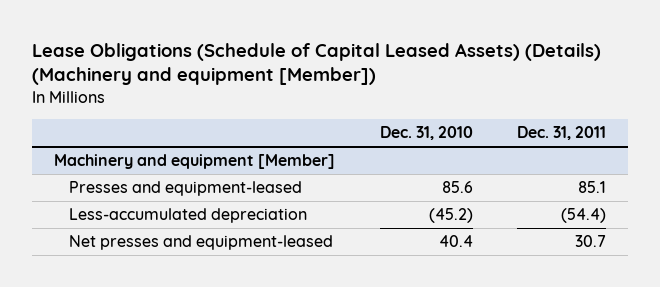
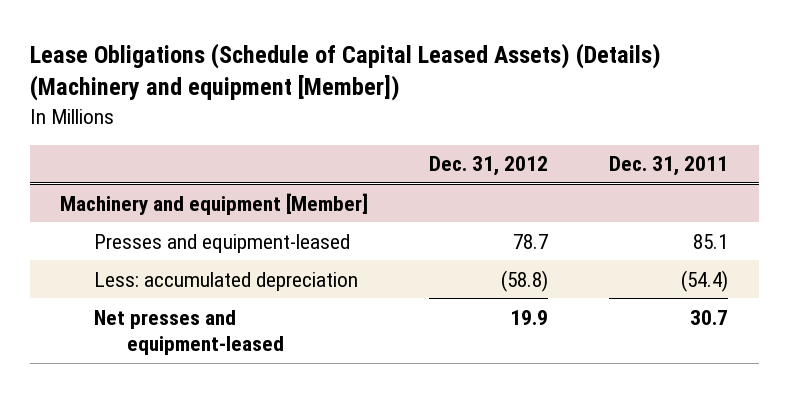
- | Dec. 31, 2010 | Dec. 31, 2011
+ | Dec. 31, 2012 | Dec. 31, 2011
@ Machinery and equipment [Member]
- Less-accumulated depreciation | (45.2) | (54.4)
+ Less: accumulated depreciation | (58.8) | (54.4)

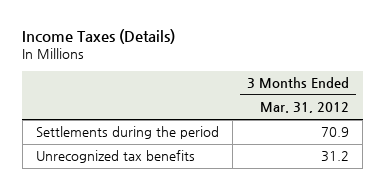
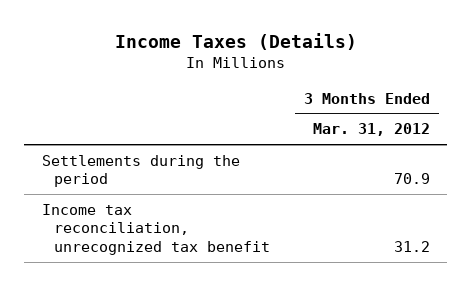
- Unrecognized tax benefits | 31.2
+ Income tax reconciliation, unrecognized tax benefit | 31.2

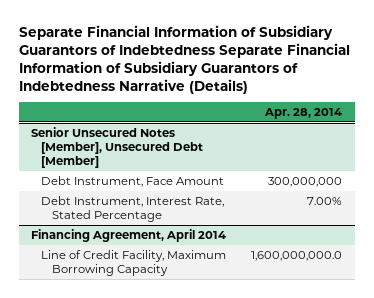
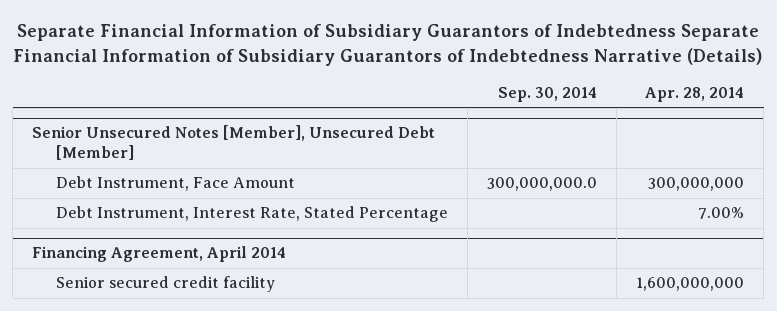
- | Apr. 28, 2014
+ | Sep. 30, 2014 | Apr. 28, 2014
@ Financing Agreement, April 2014
- Line of Credit Facility, Maximum Borrowing Capacity | 1,600,000,000.0
+ Senior secured credit facility | | 1,600,000,000

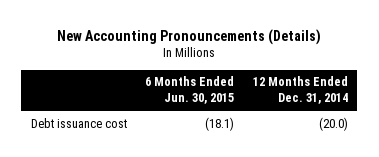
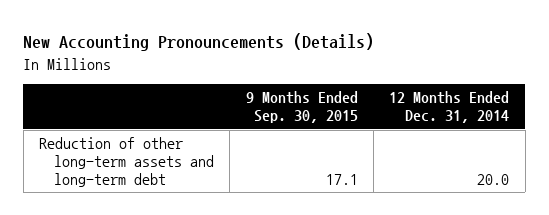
- | 6 Months Ended Jun. 30, 2015 | 12 Months Ended Dec. 31, 2014
+ | 9 Months Ended Sep. 30, 2015 | 12 Months Ended Dec. 31, 2014
- Debt issuance cost | (18.1) | (20.0)
+ Reduction of other long-term assets and long-term debt | 17.1 | 20.0

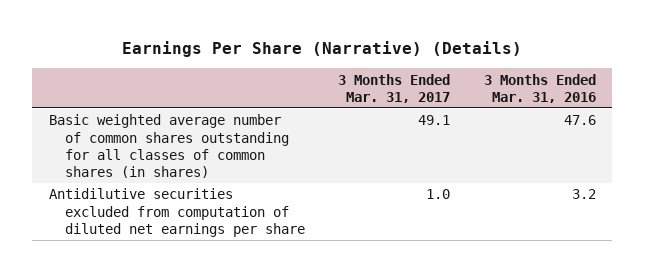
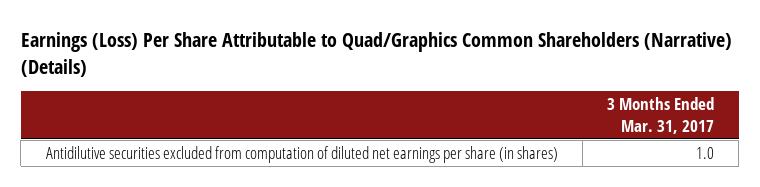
- Earnings Per Share (Narrative) (Details)
+ Earnings (Loss) Per Share Attributable to Quad/Graphics Common Shareholders (Narrative) (Details)
- | 3 Months Ended Mar. 31, 2017 | 3 Months Ended Mar. 31, 2016
+ | 3 Months Ended Mar. 31, 2017
- Basic weighted average number of common shares outstanding for all classes of common shares (in shares) | 49.1 | 47.6
- Antidilutive securities excluded from computation of diluted net earnings per share | 1.0 | 3.2
+ Antidilutive securities excluded from computation of diluted net earnings per share (in shares) | 1.0

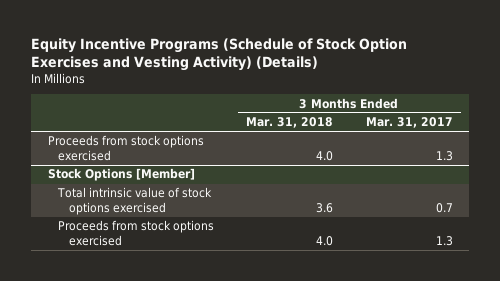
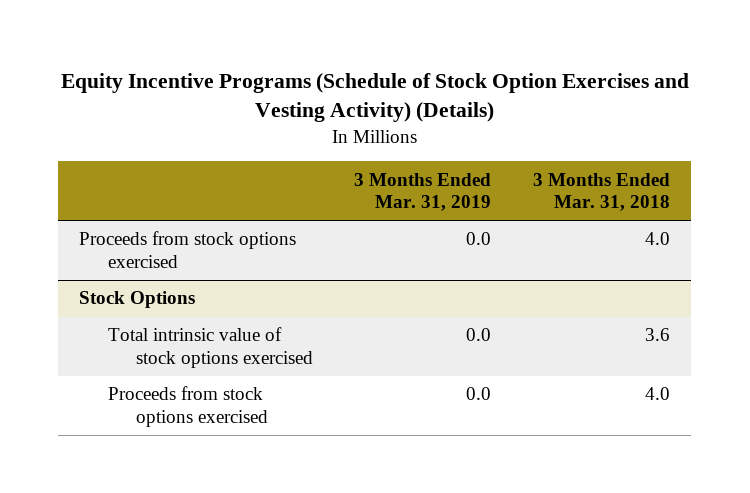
- | 3 Months Ended Mar. 31, 2018 | 3 Months Ended Mar. 31, 2017
+ | 3 Months Ended Mar. 31, 2019 | 3 Months Ended Mar. 31, 2018
- Stock Options [Member]
+ Stock Options

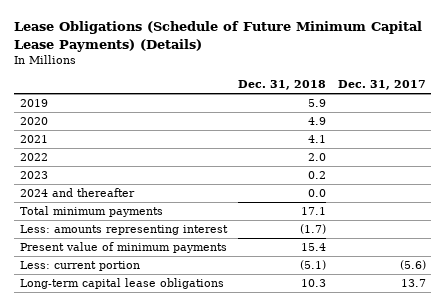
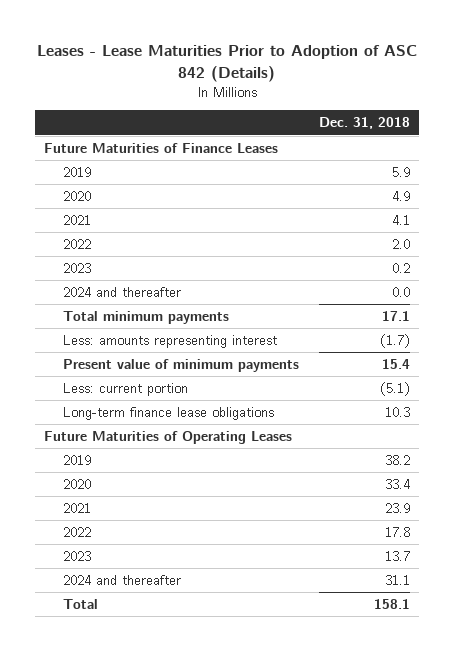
- Lease Obligations (Schedule of Future Minimum Capital Lease Payments) (Details)
+ Leases - Lease Maturities Prior to Adoption of ASC 842 (Details)
- | Dec. 31, 2018 | Dec. 31, 2017
+ | Dec. 31, 2018
+ Future Maturities of Finance Leases
- Long-term capital lease obligations | 10.3 | 13.7
+ Long-term finance lease obligations | 10.3
+ Future Maturities of Operating Leases
+ 2019 | 38.2
+ 2020 | 33.4
+ 2021 | 23.9
+ 2022 | 17.8
+ 2023 | 13.7
+ 2024 and thereafter | 31.1
+ Total | 158.1

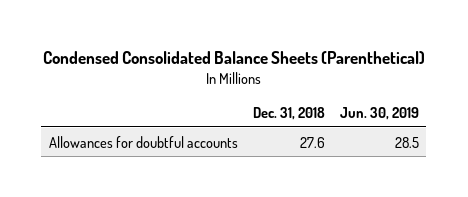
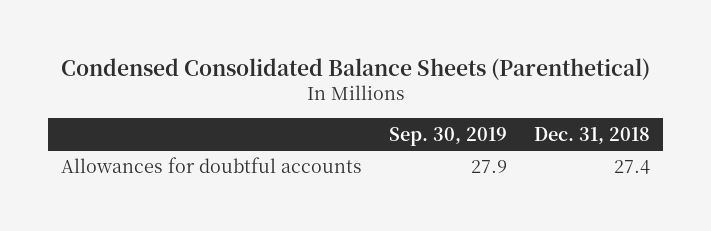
- | Dec. 31, 2018 | Jun. 30, 2019
+ | Sep. 30, 2019 | Dec. 31, 2018
- Allowances for doubtful accounts | 27.6 | 28.5
+ Allowances for doubtful accounts | 27.9 | 27.4

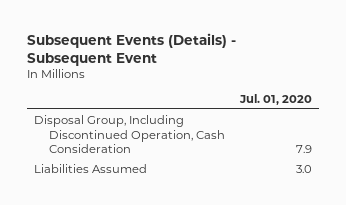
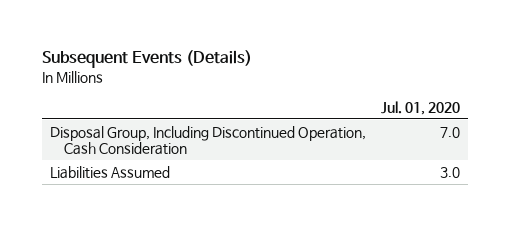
- Subsequent Events (Details) - Subsequent Event
+ Subsequent Events (Details)
- Disposal Group, Including Discontinued Operation, Cash Consideration | 7.9
+ Disposal Group, Including Discontinued Operation, Cash Consideration | 7.0

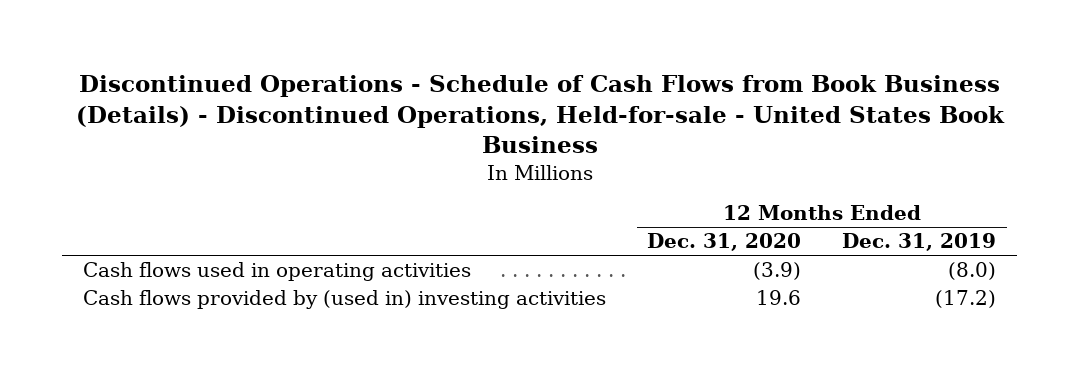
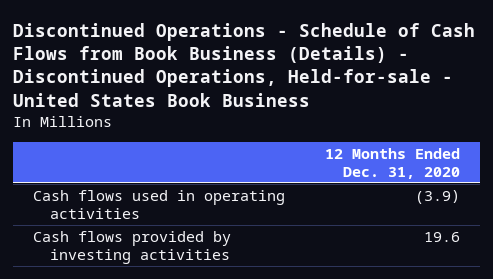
- | 12 Months Ended Dec. 31, 2020 | 12 Months Ended Dec. 31, 2019
+ | 12 Months Ended Dec. 31, 2020
- Cash flows provided by (used in) investing activities | 19.6 | (17.2)
+ Cash flows provided by investing activities | 19.6

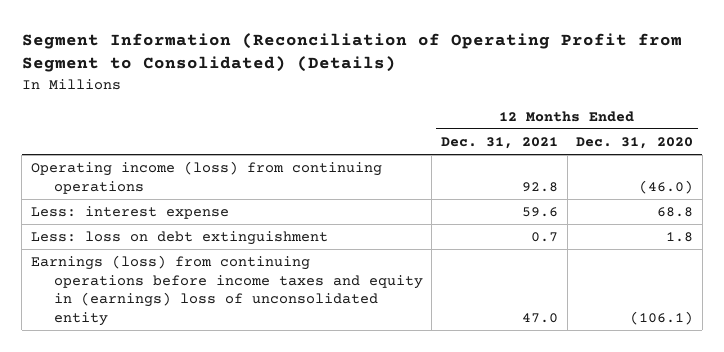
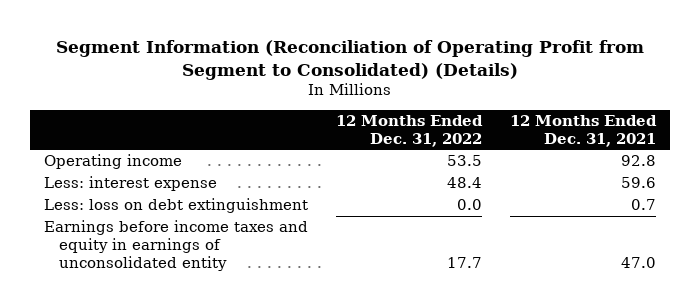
- | 12 Months Ended Dec. 31, 2021 | 12 Months Ended Dec. 31, 2020
+ | 12 Months Ended Dec. 31, 2022 | 12 Months Ended Dec. 31, 2021
- Operating income (loss) from continuing operations | 92.8 | (46.0)
+ Operating income | 53.5 | 92.8
- Earnings (loss) from continuing operations before income taxes and equity in (earnings) loss of unconsolidated entity | 47.0 | (106.1)
+ Earnings before income taxes and equity in earnings of unconsolidated entity | 17.7 | 47.0

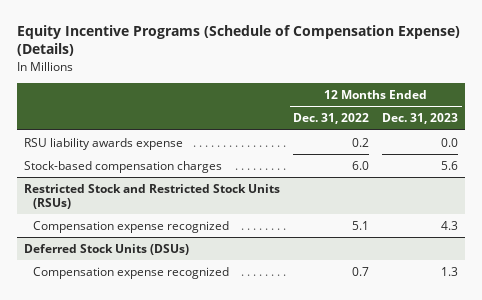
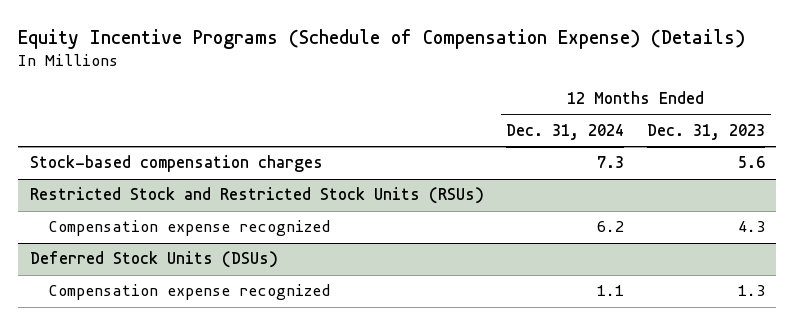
- | 12 Months Ended Dec. 31, 2022 | 12 Months Ended Dec. 31, 2023
+ | 12 Months Ended Dec. 31, 2024 | 12 Months Ended Dec. 31, 2023
- RSU liability awards expense | 0.2 | 0.0

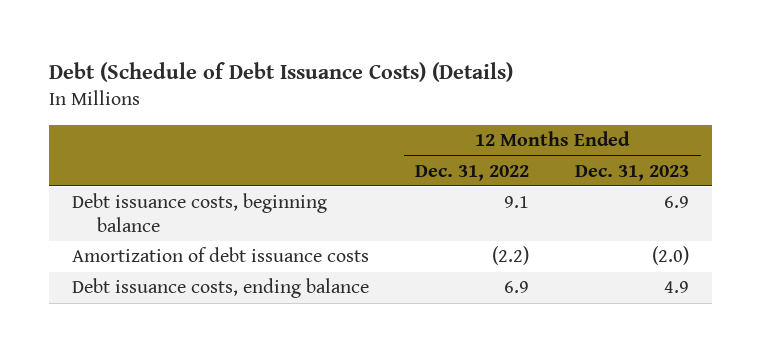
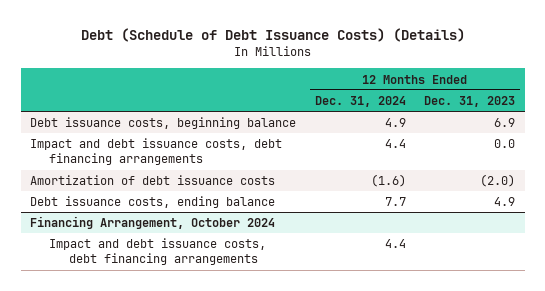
- | 12 Months Ended Dec. 31, 2022 | 12 Months Ended Dec. 31, 2023
+ | 12 Months Ended Dec. 31, 2024 | 12 Months Ended Dec. 31, 2023
+ Impact and debt issuance costs, debt financing arrangements | 4.4 | 0.0
+ Financing Arrangement, October 2024
+ Impact and debt issuance costs, debt financing arrangements | 4.4 |

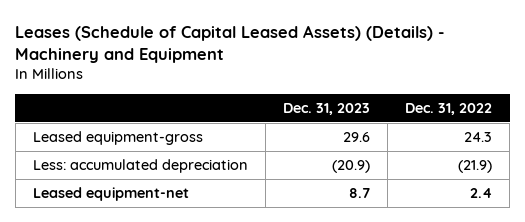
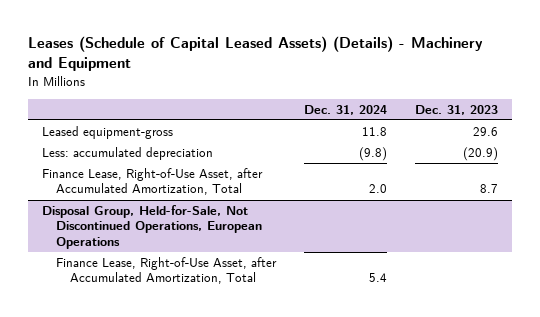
- | Dec. 31, 2023 | Dec. 31, 2022
+ | Dec. 31, 2024 | Dec. 31, 2023
- Leased equipment-net | 8.7 | 2.4
+ Finance Lease, Right-of-Use Asset, after Accumulated Amortization, Total | 2.0 | 8.7
+ Disposal Group, Held-for-Sale, Not Discontinued Operations, European Operations
+ Finance Lease, Right-of-Use Asset, after Accumulated Amortization, Total | 5.4 |

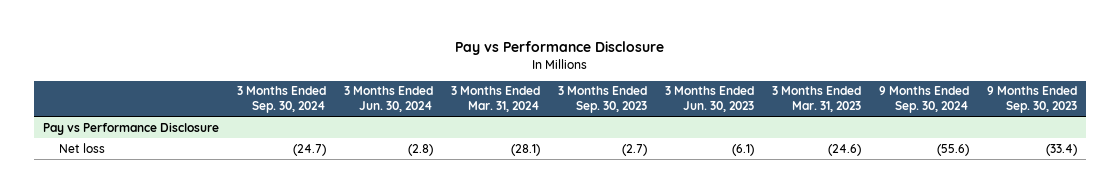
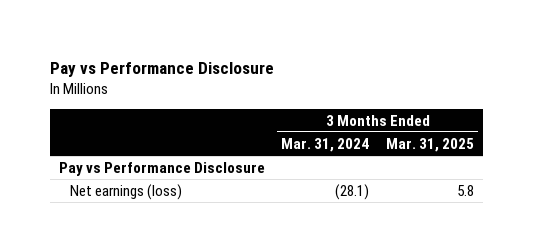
- | 3 Months Ended Sep. 30, 2024 | 3 Months Ended Jun. 30, 2024 | 3 Months Ended Mar. 31, 2024 | 3 Months Ended Sep. 30, 2023 | 3 Months Ended Jun. 30, 2023 | 3 Months Ended Mar. 31, 2023 | 9 Months Ended Sep. 30, 2024 | 9 Months Ended Sep. 30, 2023
+ | 3 Months Ended Mar. 31, 2024 | 3 Months Ended Mar. 31, 2025
- Net loss | (24.7) | (2.8) | (28.1) | (2.7) | (6.1) | (24.6) | (55.6) | (33.4)
+ Net earnings (loss) | (28.1) | 5.8

